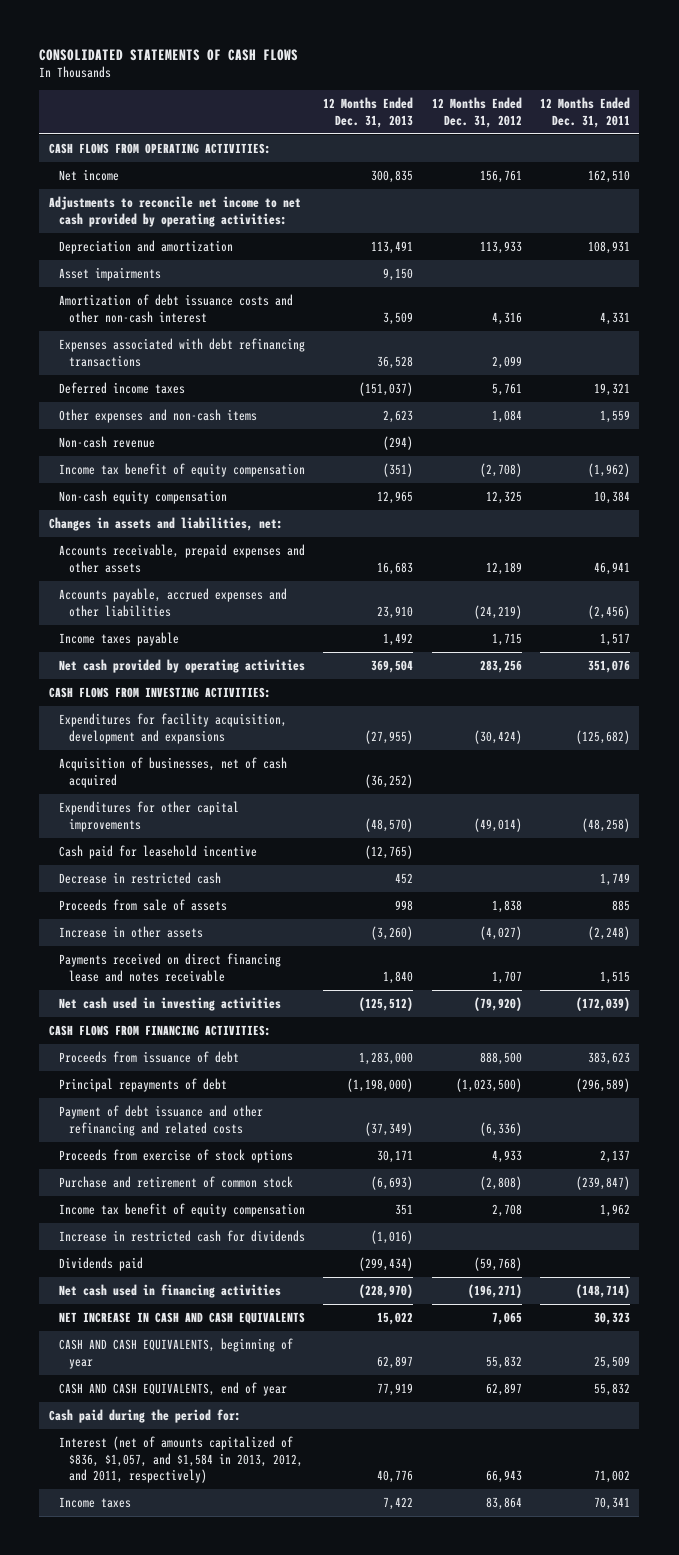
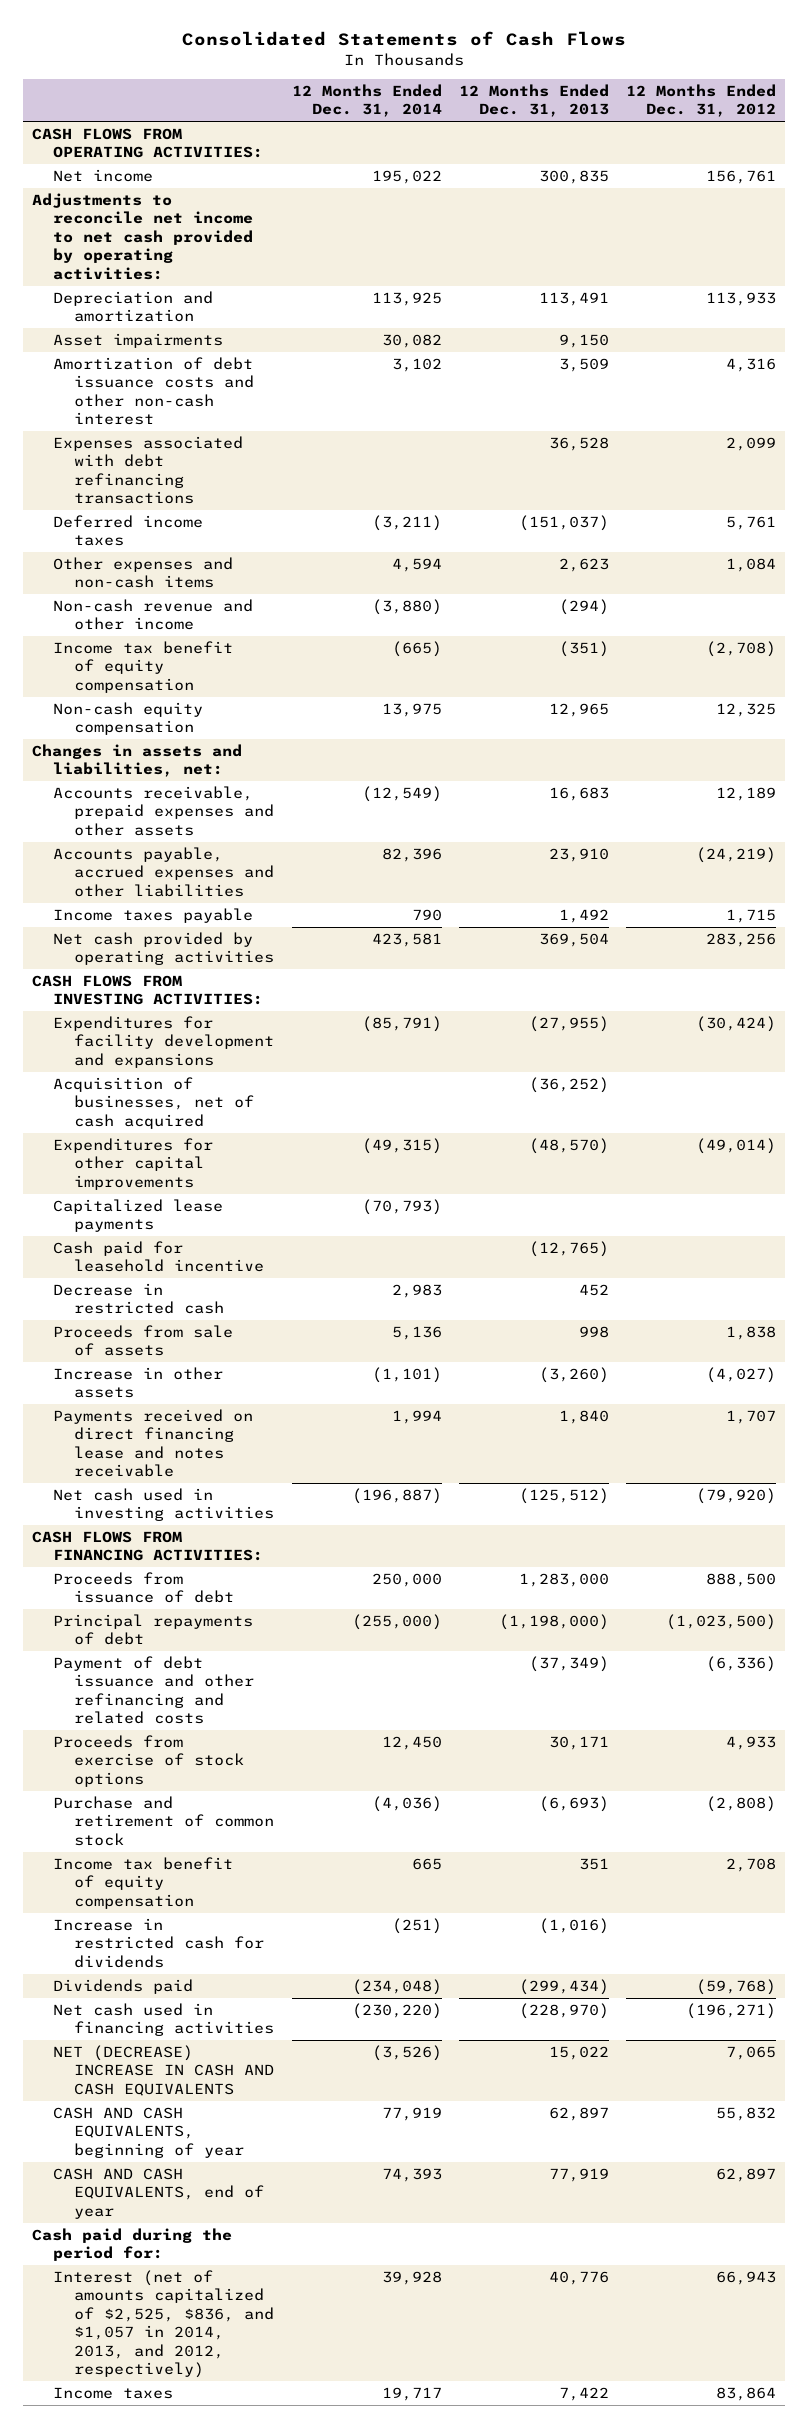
- CONSOLIDATED STATEMENTS OF CASH FLOWS
+ Consolidated Statements of Cash Flows
- | 12 Months Ended Dec. 31, 2013 | 12 Months Ended Dec. 31, 2012 | 12 Months Ended Dec. 31, 2011
+ | 12 Months Ended Dec. 31, 2014 | 12 Months Ended Dec. 31, 2013 | 12 Months Ended Dec. 31, 2012
- Non-cash revenue | (294) | |
+ Non-cash revenue and other income | (3,880) | (294) |
- Expenditures for facility acquisition, development and expansions | (27,955) | (30,424) | (125,682)
+ Expenditures for facility development and expansions | (85,791) | (27,955) | (30,424)
+ Capitalized lease payments | (70,793) | |
- NET INCREASE IN CASH AND CASH EQUIVALENTS | 15,022 | 7,065 | 30,323
+ NET (DECREASE) INCREASE IN CASH AND CASH EQUIVALENTS | (3,526) | 15,022 | 7,065
- Interest (net of amounts capitalized of $836, $1,057, and $1,584 in 2013, 2012, and 2011, respectively) | 40,776 | 66,943 | 71,002
+ Interest (net of amounts capitalized of $2,525, $836, and $1,057 in 2014, 2013, and 2012, respectively) | 39,928 | 40,776 | 66,943

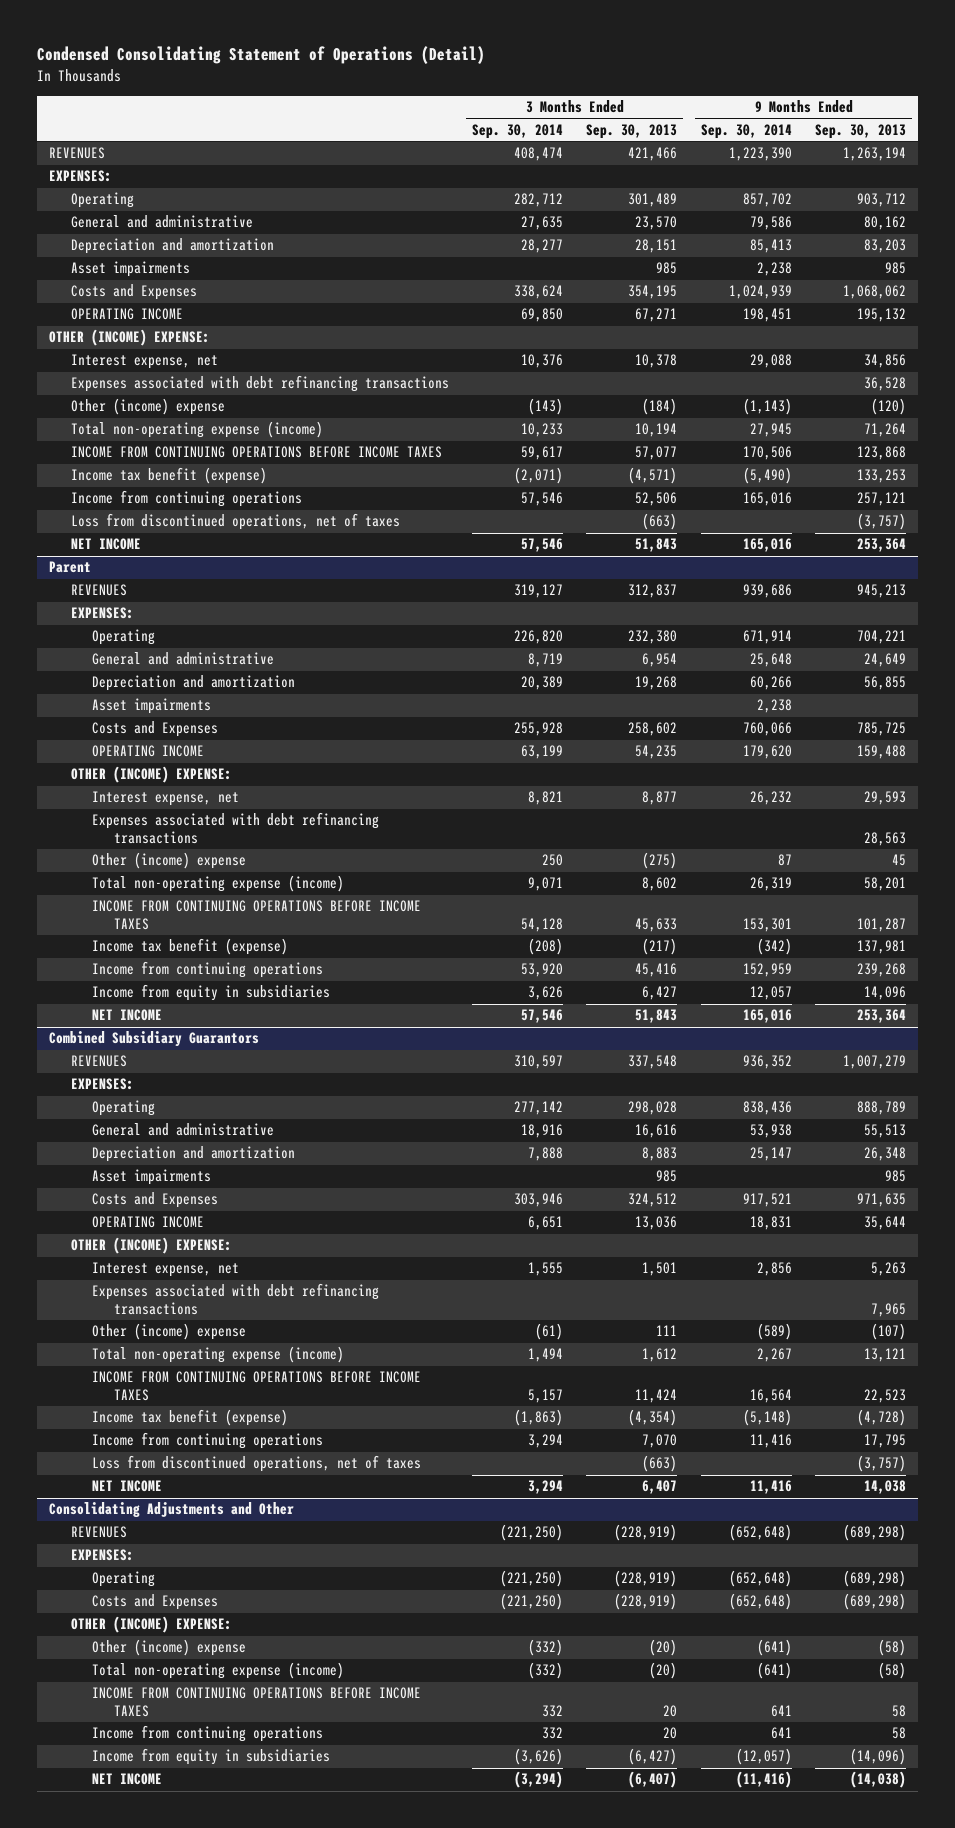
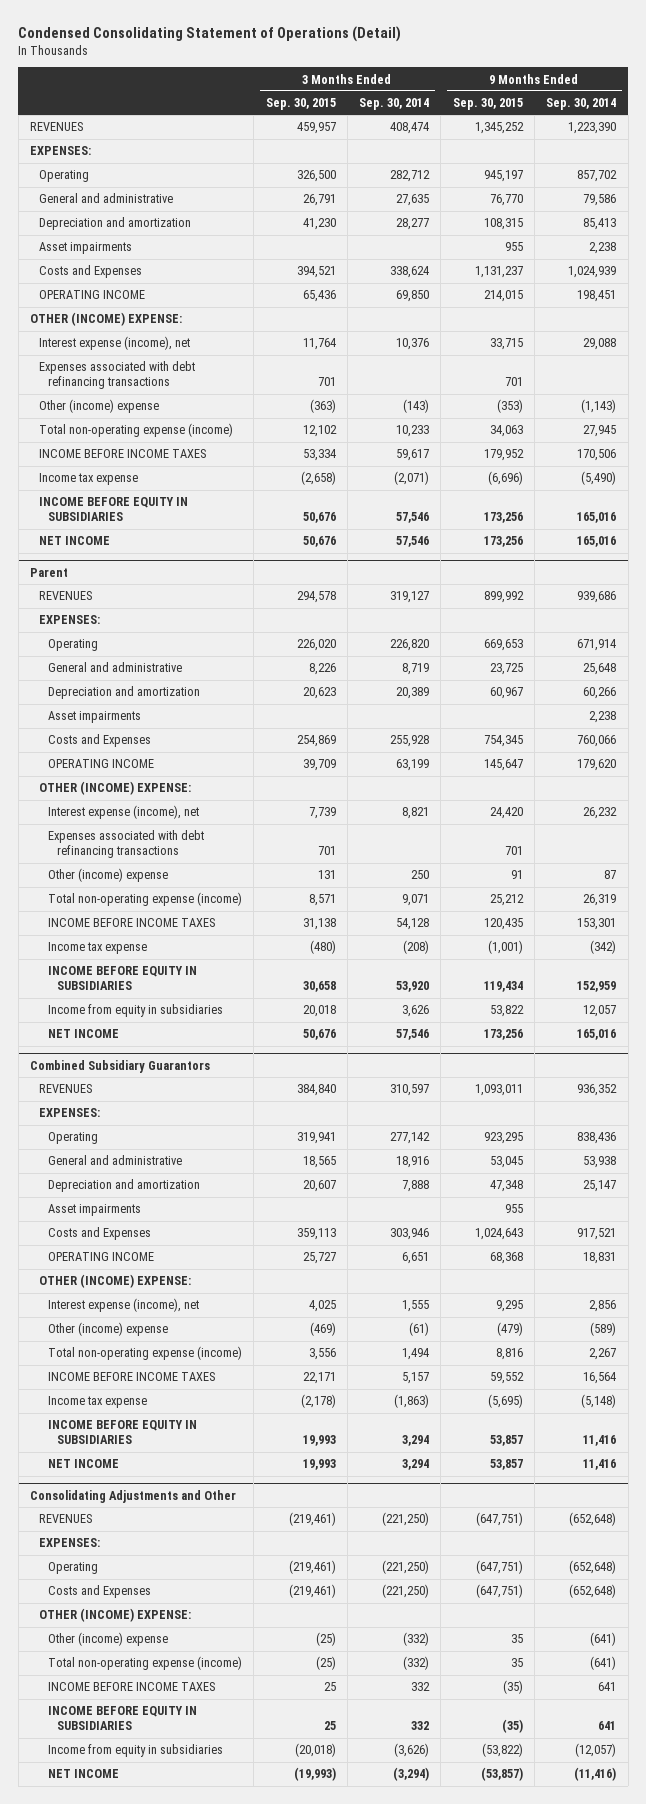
- | 3 Months Ended Sep. 30, 2014 | 3 Months Ended Sep. 30, 2013 | 9 Months Ended Sep. 30, 2014 | 9 Months Ended Sep. 30, 2013
+ | 3 Months Ended Sep. 30, 2015 | 3 Months Ended Sep. 30, 2014 | 9 Months Ended Sep. 30, 2015 | 9 Months Ended Sep. 30, 2014
- Interest expense, net | 10,376 | 10,378 | 29,088 | 34,856
+ Interest expense (income), net | 11,764 | 10,376 | 33,715 | 29,088
- INCOME FROM CONTINUING OPERATIONS BEFORE INCOME TAXES | 59,617 | 57,077 | 170,506 | 123,868
- Income tax benefit (expense) | (2,071) | (4,571) | (5,490) | 133,253
- Income from continuing operations | 57,546 | 52,506 | 165,016 | 257,121
- Loss from discontinued operations, net of taxes | | (663) | | (3,757)
+ INCOME BEFORE INCOME TAXES | 53,334 | 59,617 | 179,952 | 170,506
+ Income tax expense | (2,658) | (2,071) | (6,696) | (5,490)
+ INCOME BEFORE EQUITY IN SUBSIDIARIES | 50,676 | 57,546 | 173,256 | 165,016
@ Parent
- Interest expense, net | 8,821 | 8,877 | 26,232 | 29,593
+ Interest expense (income), net | 7,739 | 8,821 | 24,420 | 26,232
- INCOME FROM CONTINUING OPERATIONS BEFORE INCOME TAXES | 54,128 | 45,633 | 153,301 | 101,287
- Income tax benefit (expense) | (208) | (217) | (342) | 137,981
- Income from continuing operations | 53,920 | 45,416 | 152,959 | 239,268
+ INCOME BEFORE INCOME TAXES | 31,138 | 54,128 | 120,435 | 153,301
+ Income tax expense | (480) | (208) | (1,001) | (342)
+ INCOME BEFORE EQUITY IN SUBSIDIARIES | 30,658 | 53,920 | 119,434 | 152,959
@ Combined Subsidiary Guarantors
- Interest expense, net | 1,555 | 1,501 | 2,856 | 5,263
- Expenses associated with debt refinancing transactions | | | | 7,965
+ Interest expense (income), net | 4,025 | 1,555 | 9,295 | 2,856
- INCOME FROM CONTINUING OPERATIONS BEFORE INCOME TAXES | 5,157 | 11,424 | 16,564 | 22,523
- Income tax benefit (expense) | (1,863) | (4,354) | (5,148) | (4,728)
- Income from continuing operations | 3,294 | 7,070 | 11,416 | 17,795
- Loss from discontinued operations, net of taxes | | (663) | | (3,757)
+ INCOME BEFORE INCOME TAXES | 22,171 | 5,157 | 59,552 | 16,564
+ Income tax expense | (2,178) | (1,863) | (5,695) | (5,148)
+ INCOME BEFORE EQUITY IN SUBSIDIARIES | 19,993 | 3,294 | 53,857 | 11,416
@ Consolidating Adjustments and Other
- INCOME FROM CONTINUING OPERATIONS BEFORE INCOME TAXES | 332 | 20 | 641 | 58
- Income from continuing operations | 332 | 20 | 641 | 58
+ INCOME BEFORE INCOME TAXES | 25 | 332 | (35) | 641
+ INCOME BEFORE EQUITY IN SUBSIDIARIES | 25 | 332 | (35) | 641

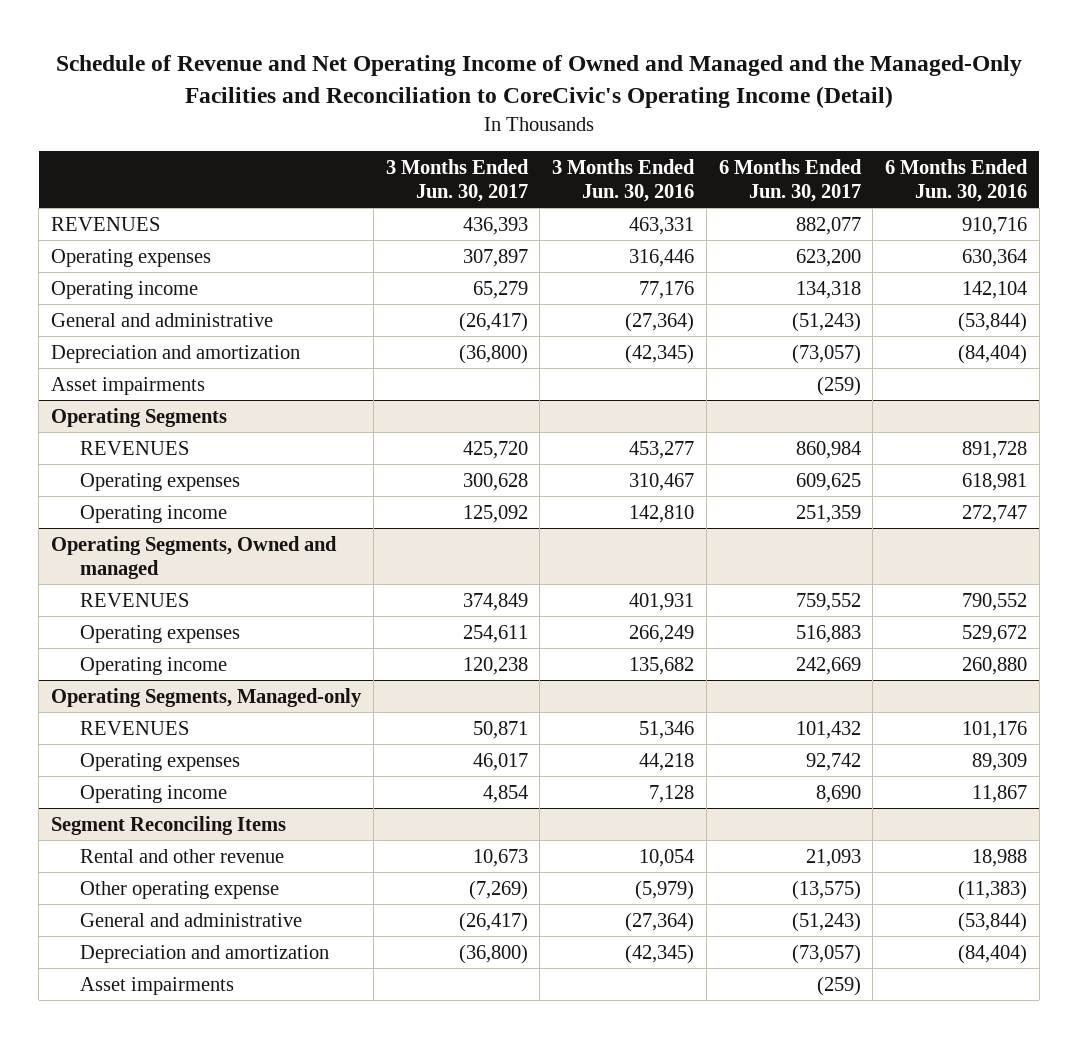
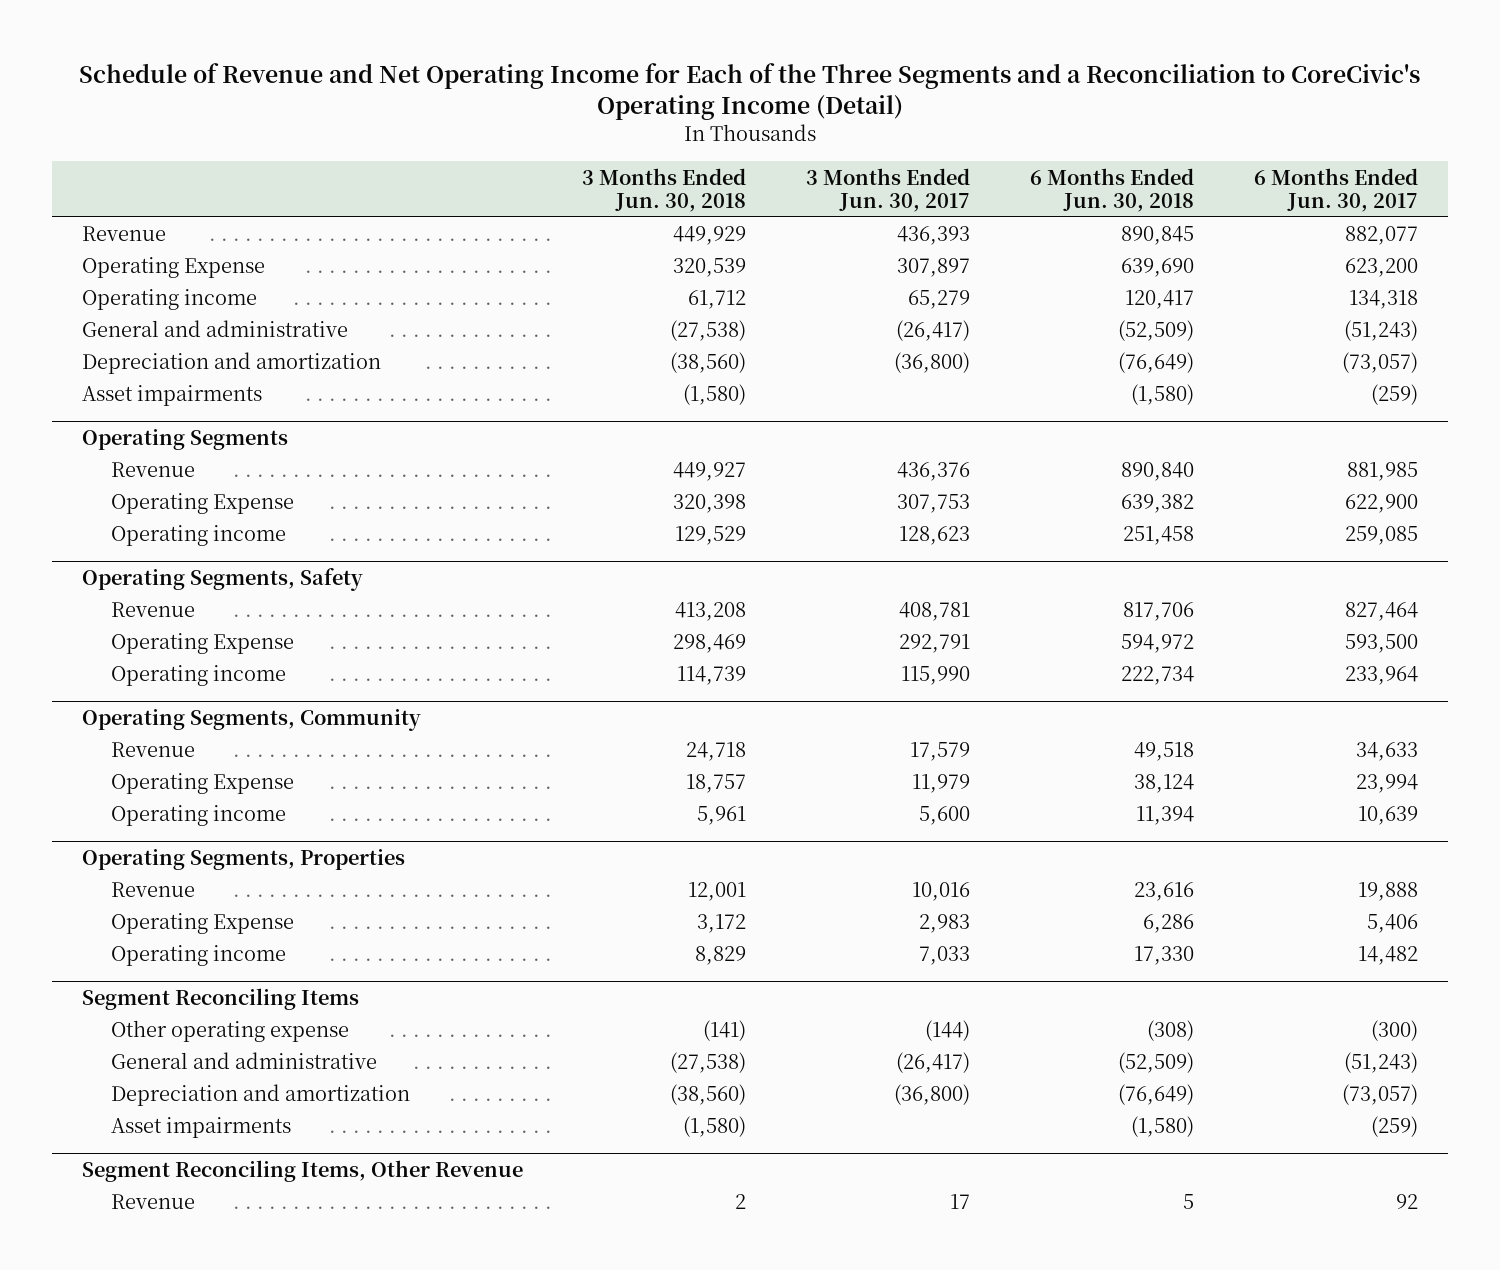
- Schedule of Revenue and Net Operating Income of Owned and Managed and the Managed-Only Facilities and Reconciliation to CoreCivic's Operating Income (Detail)
+ Schedule of Revenue and Net Operating Income for Each of the Three Segments and a Reconciliation to CoreCivic's Operating Income (Detail)
- | 3 Months Ended Jun. 30, 2017 | 3 Months Ended Jun. 30, 2016 | 6 Months Ended Jun. 30, 2017 | 6 Months Ended Jun. 30, 2016
+ | 3 Months Ended Jun. 30, 2018 | 3 Months Ended Jun. 30, 2017 | 6 Months Ended Jun. 30, 2018 | 6 Months Ended Jun. 30, 2017
- REVENUES | 436,393 | 463,331 | 882,077 | 910,716
- Operating expenses | 307,897 | 316,446 | 623,200 | 630,364
+ Revenue | 449,929 | 436,393 | 890,845 | 882,077
+ Operating Expense | 320,539 | 307,897 | 639,690 | 623,200
@ Operating Segments
- REVENUES | 425,720 | 453,277 | 860,984 | 891,728
- Operating expenses | 300,628 | 310,467 | 609,625 | 618,981
- Operating income | 125,092 | 142,810 | 251,359 | 272,747
- Operating Segments, Owned and managed
- REVENUES | 374,849 | 401,931 | 759,552 | 790,552
- Operating expenses | 254,611 | 266,249 | 516,883 | 529,672
- Operating income | 120,238 | 135,682 | 242,669 | 260,880
- Operating Segments, Managed-only
- REVENUES | 50,871 | 51,346 | 101,432 | 101,176
- Operating expenses | 46,017 | 44,218 | 92,742 | 89,309
- Operating income | 4,854 | 7,128 | 8,690 | 11,867
@ Operating Segments
+ Revenue | 449,927 | 436,376 | 890,840 | 881,985
+ Operating Expense | 320,398 | 307,753 | 639,382 | 622,900
+ Operating income | 129,529 | 128,623 | 251,458 | 259,085
+ Operating Segments, Safety
+ Revenue | 413,208 | 408,781 | 817,706 | 827,464
+ Operating Expense | 298,469 | 292,791 | 594,972 | 593,500
+ Operating income | 114,739 | 115,990 | 222,734 | 233,964
+ Operating Segments, Community
+ Revenue | 24,718 | 17,579 | 49,518 | 34,633
+ Operating Expense | 18,757 | 11,979 | 38,124 | 23,994
+ Operating income | 5,961 | 5,600 | 11,394 | 10,639
+ Operating Segments, Properties
+ Revenue | 12,001 | 10,016 | 23,616 | 19,888
+ Operating Expense | 3,172 | 2,983 | 6,286 | 5,406
+ Operating income | 8,829 | 7,033 | 17,330 | 14,482
@ Segment Reconciling Items
- Rental and other revenue | 10,673 | 10,054 | 21,093 | 18,988
- Other operating expense | (7,269) | (5,979) | (13,575) | (11,383)
+ Other operating expense | (141) | (144) | (308) | (300)
+ Segment Reconciling Items, Other Revenue
+ Revenue | 2 | 17 | 5 | 92

